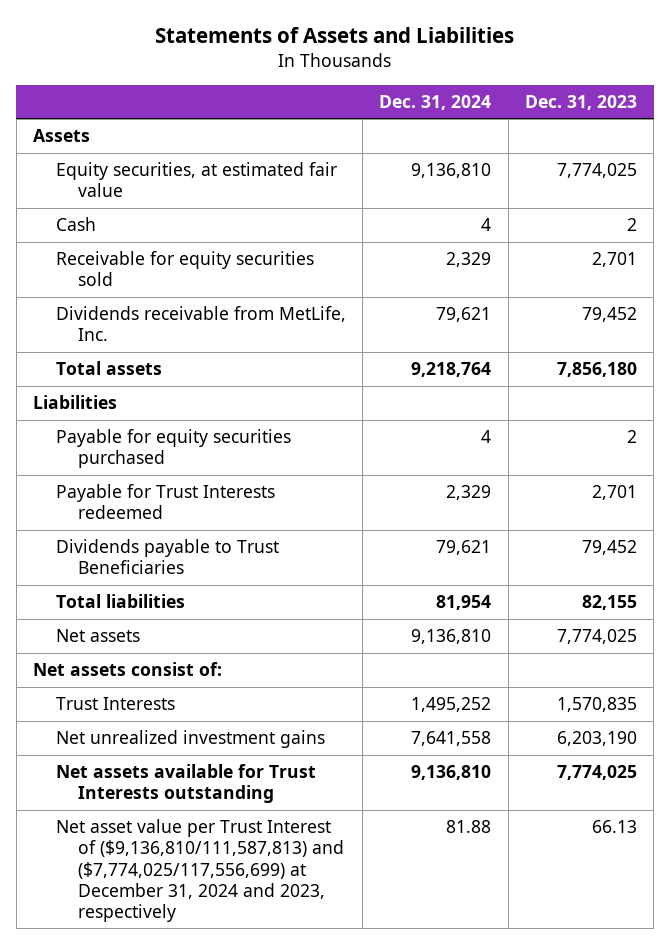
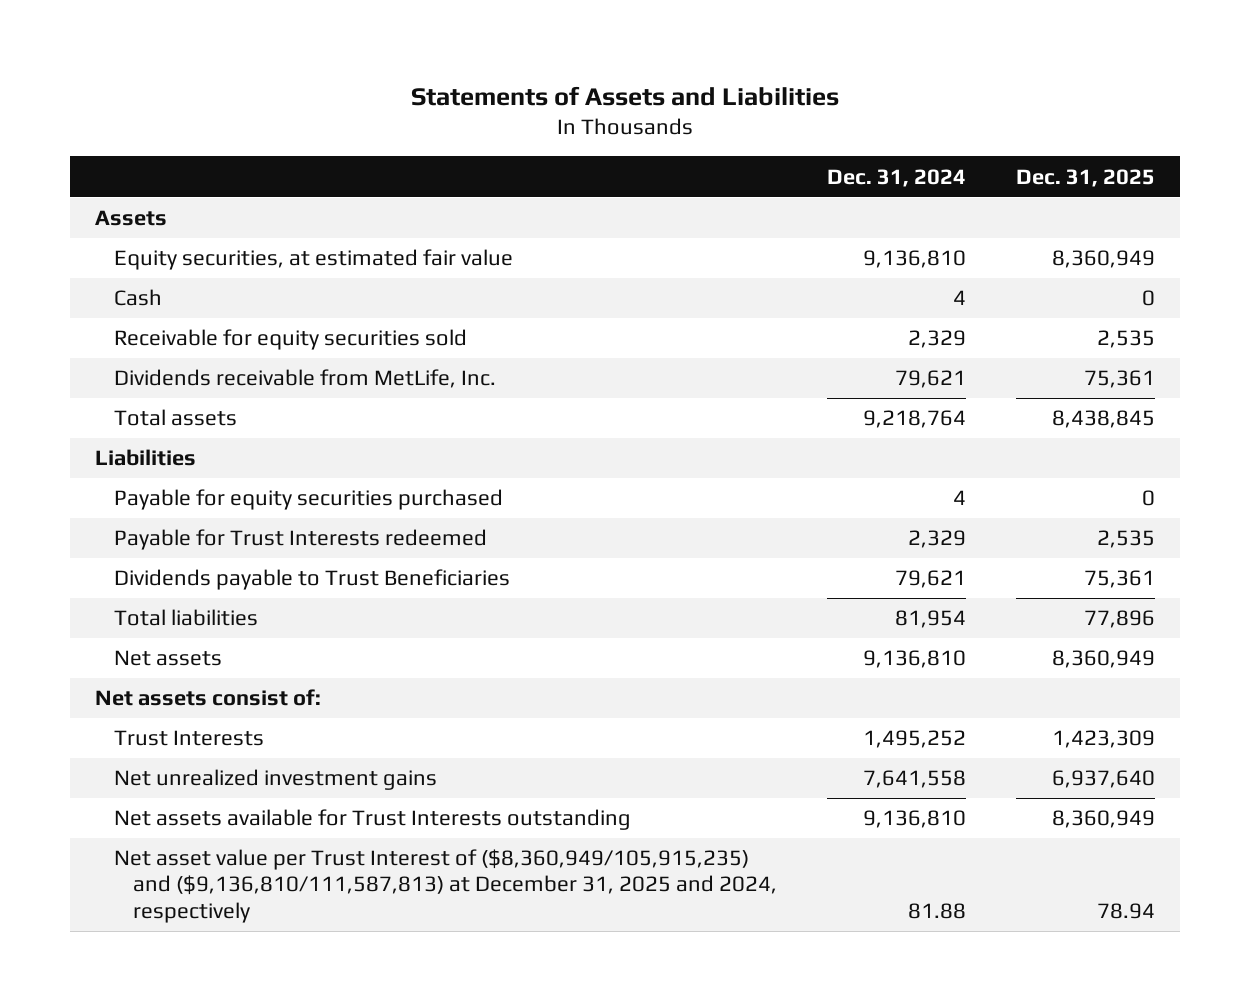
- | Dec. 31, 2024 | Dec. 31, 2023
+ | Dec. 31, 2024 | Dec. 31, 2025
- Net asset value per Trust Interest of ($9,136,810/111,587,813) and ($7,774,025/117,556,699) at December 31, 2024 and 2023, respectively | 81.88 | 66.13
+ Net asset value per Trust Interest of ($8,360,949/105,915,235) and ($9,136,810/111,587,813) at December 31, 2025 and 2024, respectively | 81.88 | 78.94

